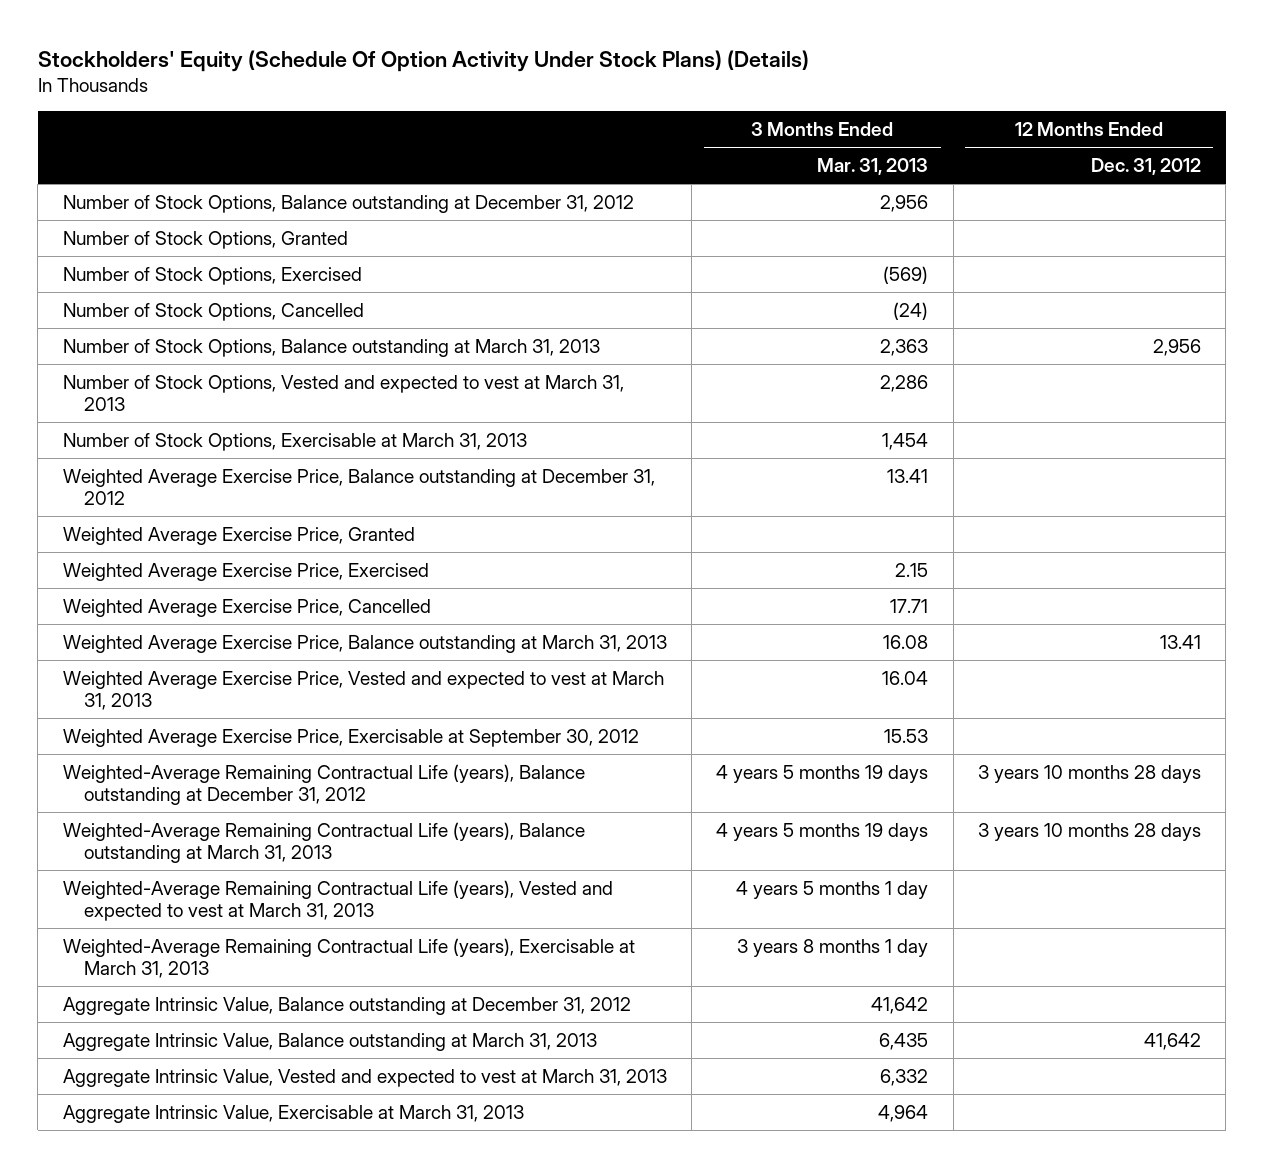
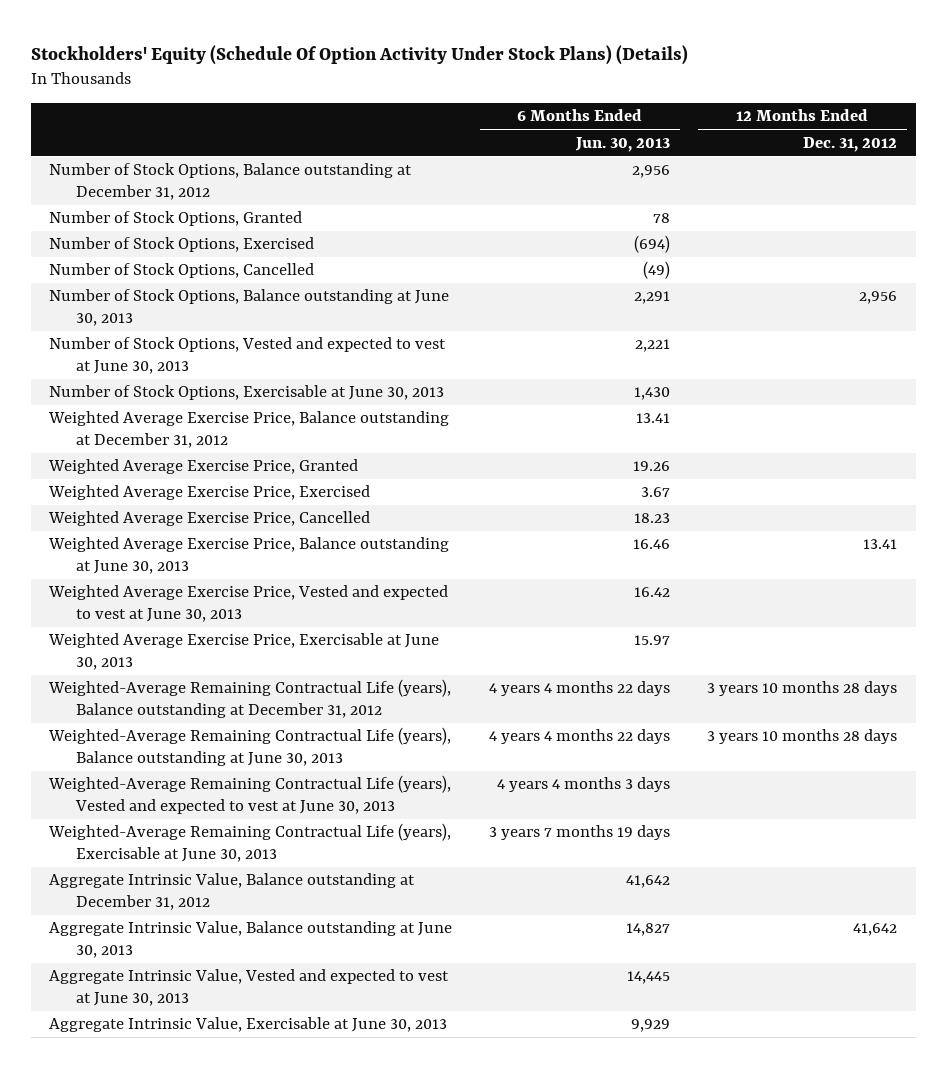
- | 3 Months Ended Mar. 31, 2013 | 12 Months Ended Dec. 31, 2012
+ | 6 Months Ended Jun. 30, 2013 | 12 Months Ended Dec. 31, 2012
- Number of Stock Options, Balance outstanding at March 31, 2013 | 2,363 | 2,956
- Number of Stock Options, Vested and expected to vest at March 31, 2013 | 2,286 |
- Number of Stock Options, Exercisable at March 31, 2013 | 1,454 |
+ Number of Stock Options, Balance outstanding at June 30, 2013 | 2,291 | 2,956
+ Number of Stock Options, Vested and expected to vest at June 30, 2013 | 2,221 |
+ Number of Stock Options, Exercisable at June 30, 2013 | 1,430 |
- Weighted Average Exercise Price, Balance outstanding at March 31, 2013 | 16.08 | 13.41
- Weighted Average Exercise Price, Vested and expected to vest at March 31, 2013 | 16.04 |
- Weighted Average Exercise Price, Exercisable at September 30, 2012 | 15.53 |
+ Weighted Average Exercise Price, Balance outstanding at June 30, 2013 | 16.46 | 13.41
+ Weighted Average Exercise Price, Vested and expected to vest at June 30, 2013 | 16.42 |
+ Weighted Average Exercise Price, Exercisable at June 30, 2013 | 15.97 |
- Weighted-Average Remaining Contractual Life (years), Balance outstanding at March 31, 2013 | 4 years 5 months 19 days | 3 years 10 months 28 days
- Weighted-Average Remaining Contractual Life (years), Vested and expected to vest at March 31, 2013 | 4 years 5 months 1 day |
- Weighted-Average Remaining Contractual Life (years), Exercisable at March 31, 2013 | 3 years 8 months 1 day |
+ Weighted-Average Remaining Contractual Life (years), Balance outstanding at June 30, 2013 | 4 years 4 months 22 days | 3 years 10 months 28 days
+ Weighted-Average Remaining Contractual Life (years), Vested and expected to vest at June 30, 2013 | 4 years 4 months 3 days |
+ Weighted-Average Remaining Contractual Life (years), Exercisable at June 30, 2013 | 3 years 7 months 19 days |
- Aggregate Intrinsic Value, Balance outstanding at March 31, 2013 | 6,435 | 41,642
- Aggregate Intrinsic Value, Vested and expected to vest at March 31, 2013 | 6,332 |
- Aggregate Intrinsic Value, Exercisable at March 31, 2013 | 4,964 |
+ Aggregate Intrinsic Value, Balance outstanding at June 30, 2013 | 14,827 | 41,642
+ Aggregate Intrinsic Value, Vested and expected to vest at June 30, 2013 | 14,445 |
+ Aggregate Intrinsic Value, Exercisable at June 30, 2013 | 9,929 |

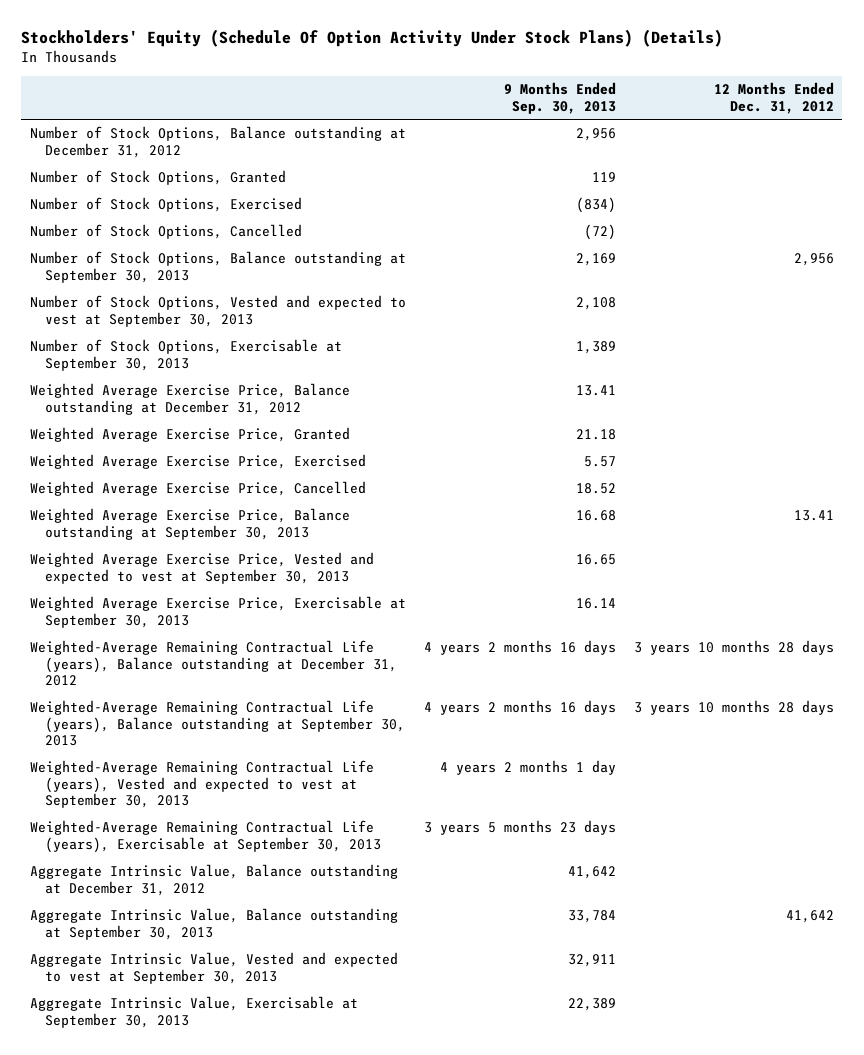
- | 6 Months Ended Jun. 30, 2013 | 12 Months Ended Dec. 31, 2012
+ | 9 Months Ended Sep. 30, 2013 | 12 Months Ended Dec. 31, 2012
- Number of Stock Options, Balance outstanding at June 30, 2013 | 2,291 | 2,956
- Number of Stock Options, Vested and expected to vest at June 30, 2013 | 2,221 |
- Number of Stock Options, Exercisable at June 30, 2013 | 1,430 |
+ Number of Stock Options, Balance outstanding at September 30, 2013 | 2,169 | 2,956
+ Number of Stock Options, Vested and expected to vest at September 30, 2013 | 2,108 |
+ Number of Stock Options, Exercisable at September 30, 2013 | 1,389 |
- Weighted Average Exercise Price, Balance outstanding at June 30, 2013 | 16.46 | 13.41
- Weighted Average Exercise Price, Vested and expected to vest at June 30, 2013 | 16.42 |
- Weighted Average Exercise Price, Exercisable at June 30, 2013 | 15.97 |
+ Weighted Average Exercise Price, Balance outstanding at September 30, 2013 | 16.68 | 13.41
+ Weighted Average Exercise Price, Vested and expected to vest at September 30, 2013 | 16.65 |
+ Weighted Average Exercise Price, Exercisable at September 30, 2013 | 16.14 |
- Weighted-Average Remaining Contractual Life (years), Balance outstanding at June 30, 2013 | 4 years 4 months 22 days | 3 years 10 months 28 days
- Weighted-Average Remaining Contractual Life (years), Vested and expected to vest at June 30, 2013 | 4 years 4 months 3 days |
- Weighted-Average Remaining Contractual Life (years), Exercisable at June 30, 2013 | 3 years 7 months 19 days |
+ Weighted-Average Remaining Contractual Life (years), Balance outstanding at September 30, 2013 | 4 years 2 months 16 days | 3 years 10 months 28 days
+ Weighted-Average Remaining Contractual Life (years), Vested and expected to vest at September 30, 2013 | 4 years 2 months 1 day |
+ Weighted-Average Remaining Contractual Life (years), Exercisable at September 30, 2013 | 3 years 5 months 23 days |
- Aggregate Intrinsic Value, Balance outstanding at June 30, 2013 | 14,827 | 41,642
- Aggregate Intrinsic Value, Vested and expected to vest at June 30, 2013 | 14,445 |
- Aggregate Intrinsic Value, Exercisable at June 30, 2013 | 9,929 |
+ Aggregate Intrinsic Value, Balance outstanding at September 30, 2013 | 33,784 | 41,642
+ Aggregate Intrinsic Value, Vested and expected to vest at September 30, 2013 | 32,911 |
+ Aggregate Intrinsic Value, Exercisable at September 30, 2013 | 22,389 |

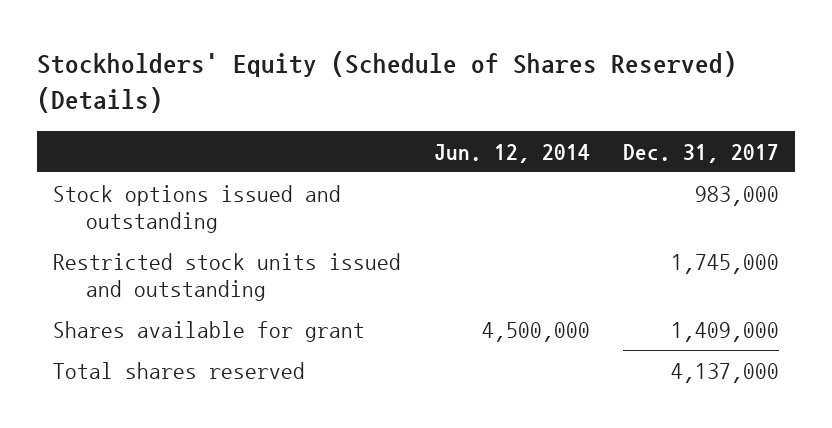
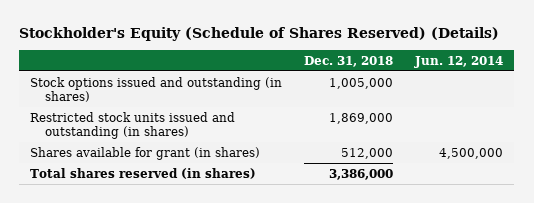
- Stockholders' Equity (Schedule of Shares Reserved) (Details)
+ Stockholder's Equity (Schedule of Shares Reserved) (Details)
- | Jun. 12, 2014 | Dec. 31, 2017
+ | Dec. 31, 2018 | Jun. 12, 2014
- Stock options issued and outstanding | | 983,000
- Restricted stock units issued and outstanding | | 1,745,000
- Shares available for grant | 4,500,000 | 1,409,000
- Total shares reserved | | 4,137,000
+ Stock options issued and outstanding (in shares) | 1,005,000 |
+ Restricted stock units issued and outstanding (in shares) | 1,869,000 |
+ Shares available for grant (in shares) | 512,000 | 4,500,000
+ Total shares reserved (in shares) | 3,386,000 |

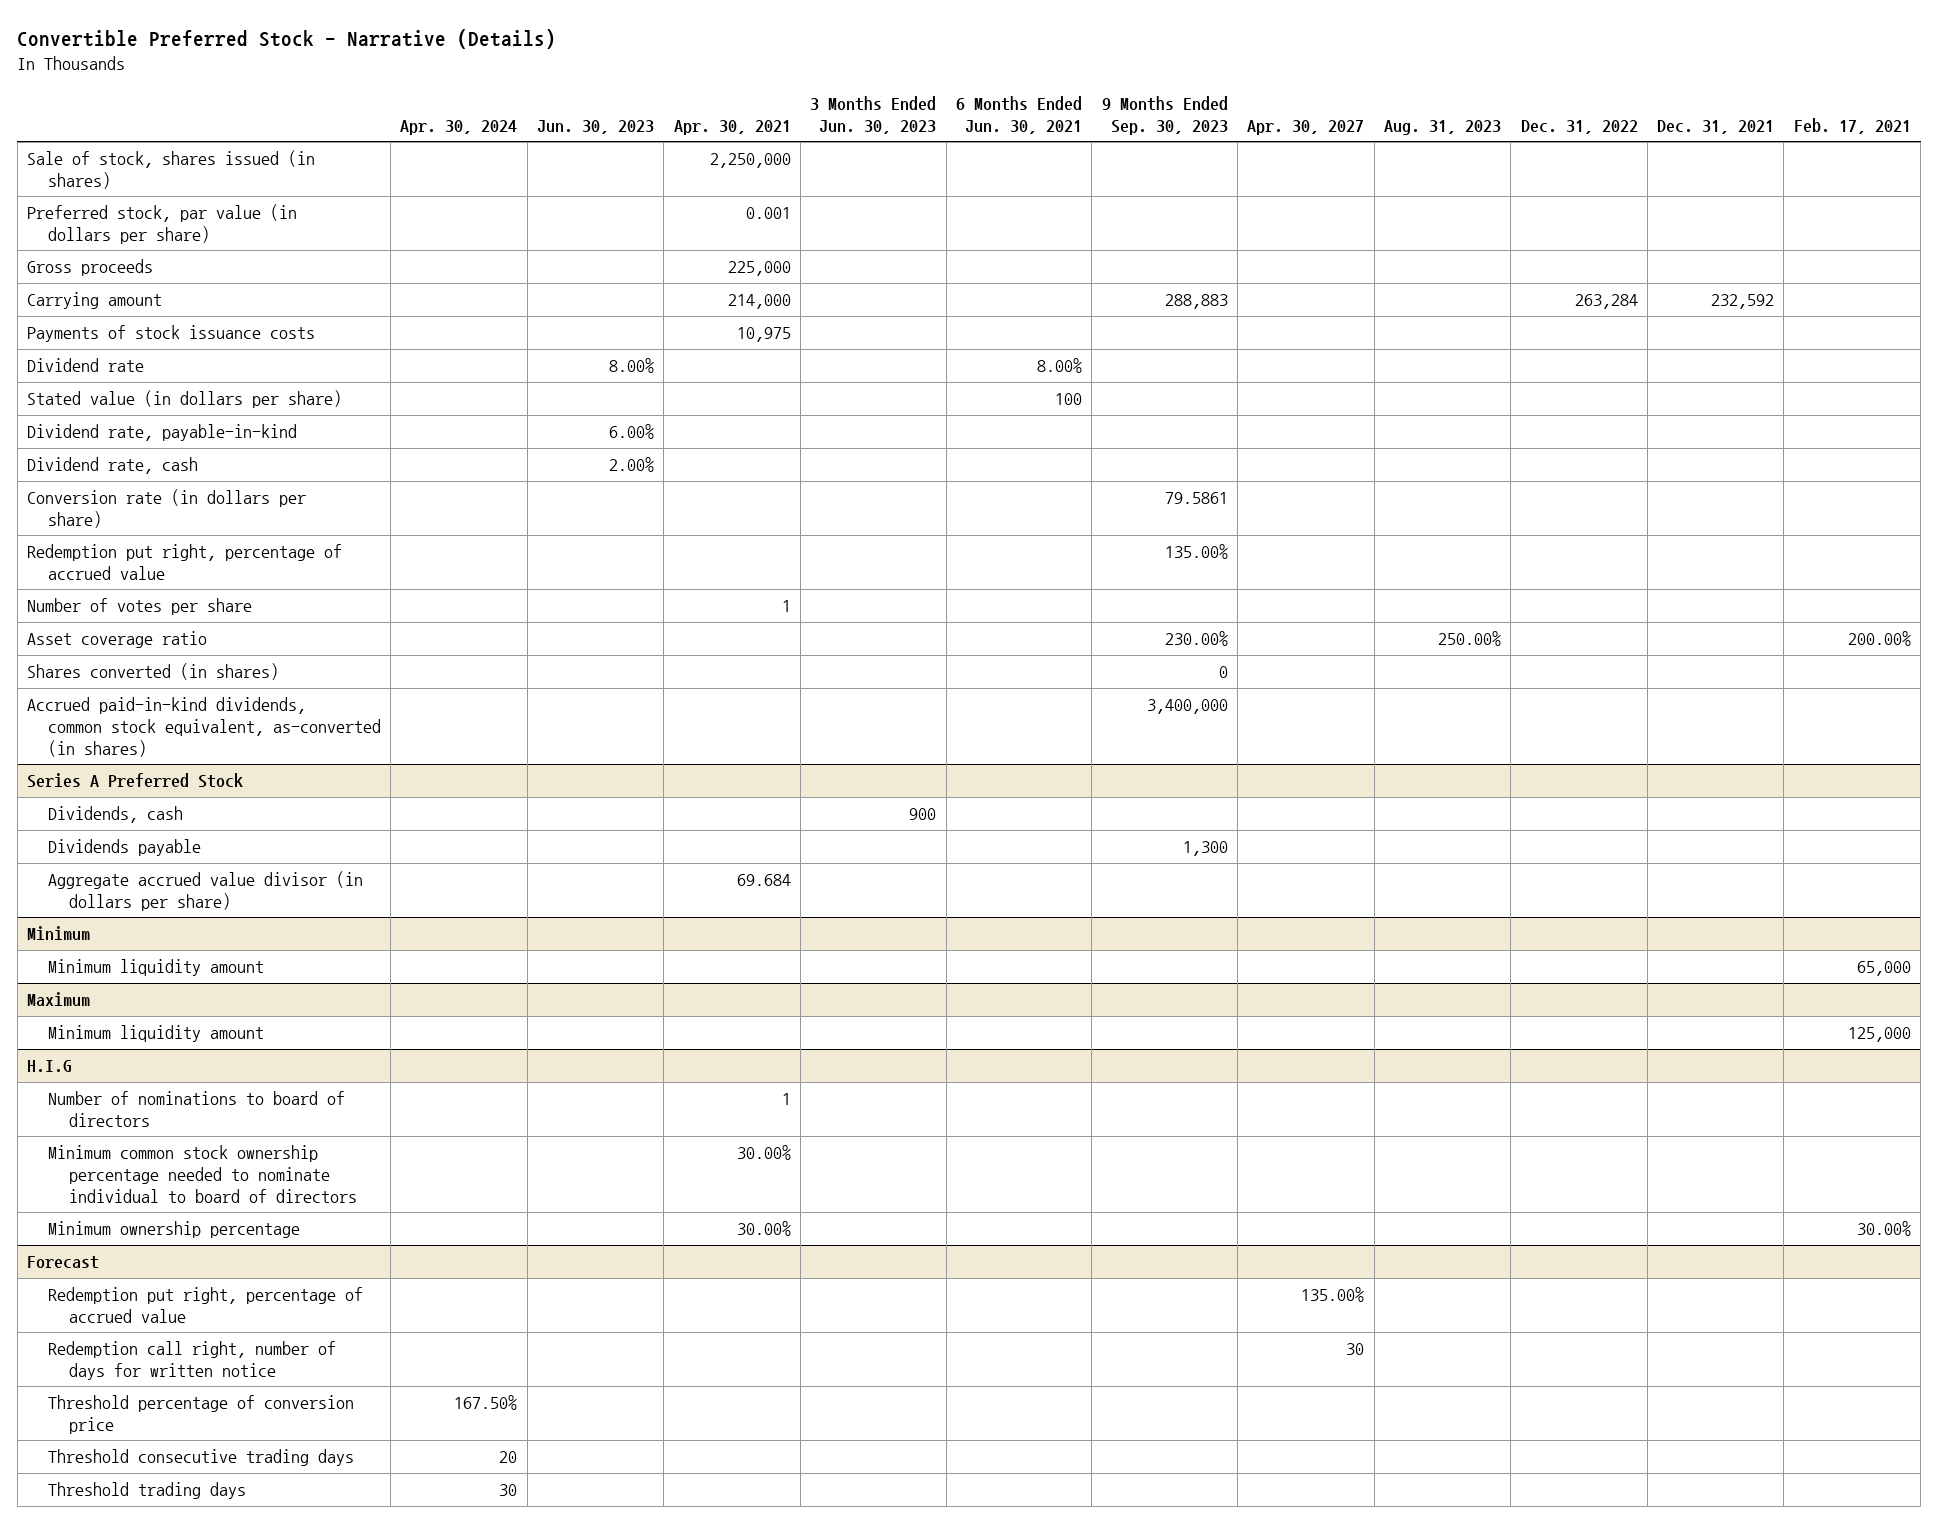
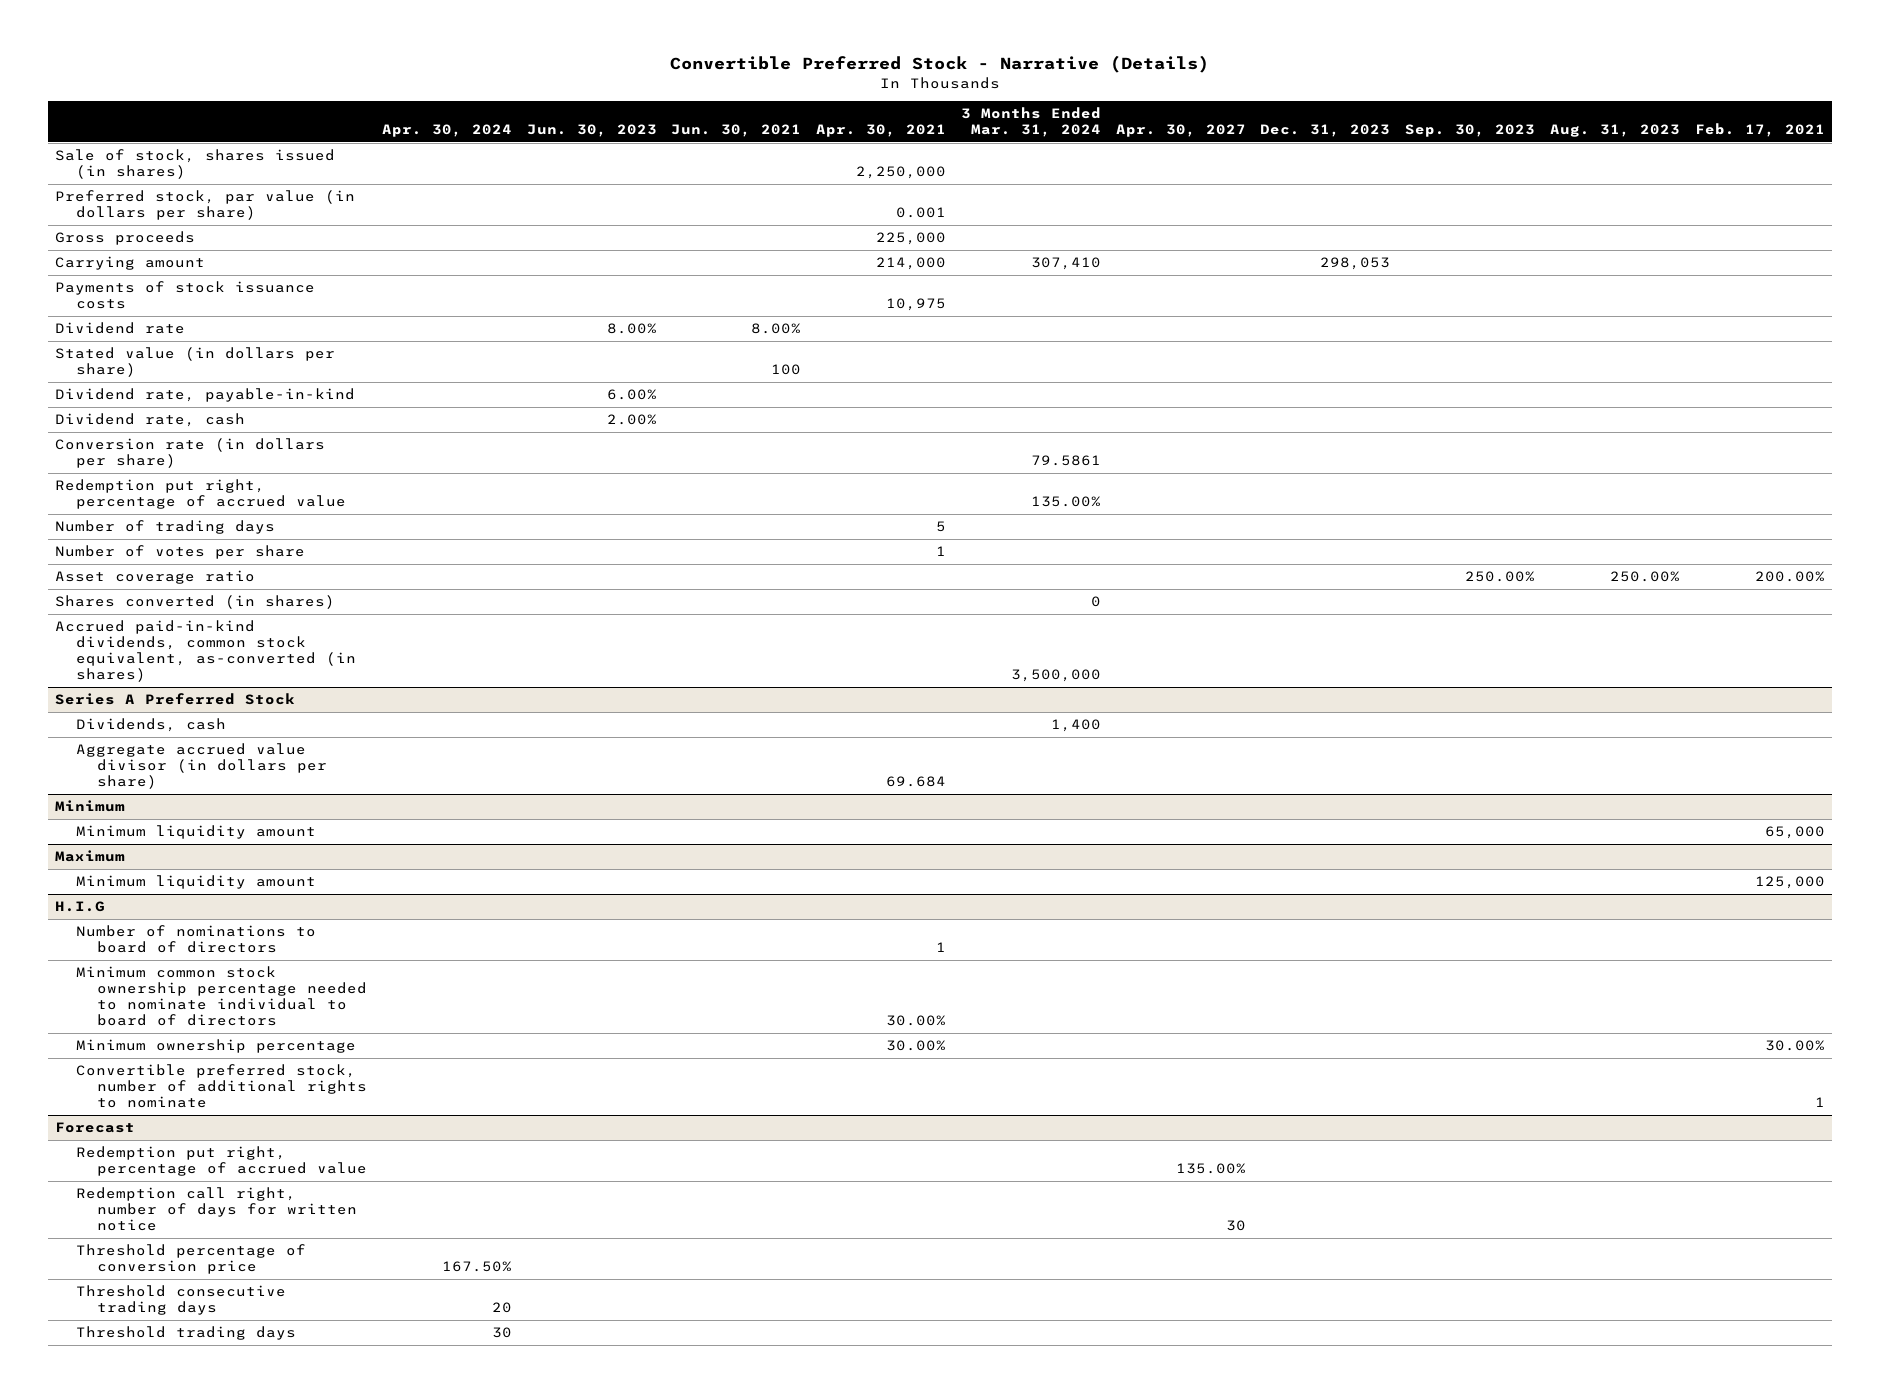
- | Apr. 30, 2024 | Jun. 30, 2023 | Apr. 30, 2021 | 3 Months Ended Jun. 30, 2023 | 6 Months Ended Jun. 30, 2021 | 9 Months Ended Sep. 30, 2023 | Apr. 30, 2027 | Aug. 31, 2023 | Dec. 31, 2022 | Dec. 31, 2021 | Feb. 17, 2021
+ | Apr. 30, 2024 | Jun. 30, 2023 | Jun. 30, 2021 | Apr. 30, 2021 | 3 Months Ended Mar. 31, 2024 | Apr. 30, 2027 | Dec. 31, 2023 | Sep. 30, 2023 | Aug. 31, 2023 | Feb. 17, 2021
+ Number of trading days | | | | 5 | | | | | |
@ Series A Preferred Stock
- Dividends payable | | | | | | 1,300 | | | | |
@ H.I.G
+ Convertible preferred stock, number of additional rights to nominate | | | | | | | | | | 1

